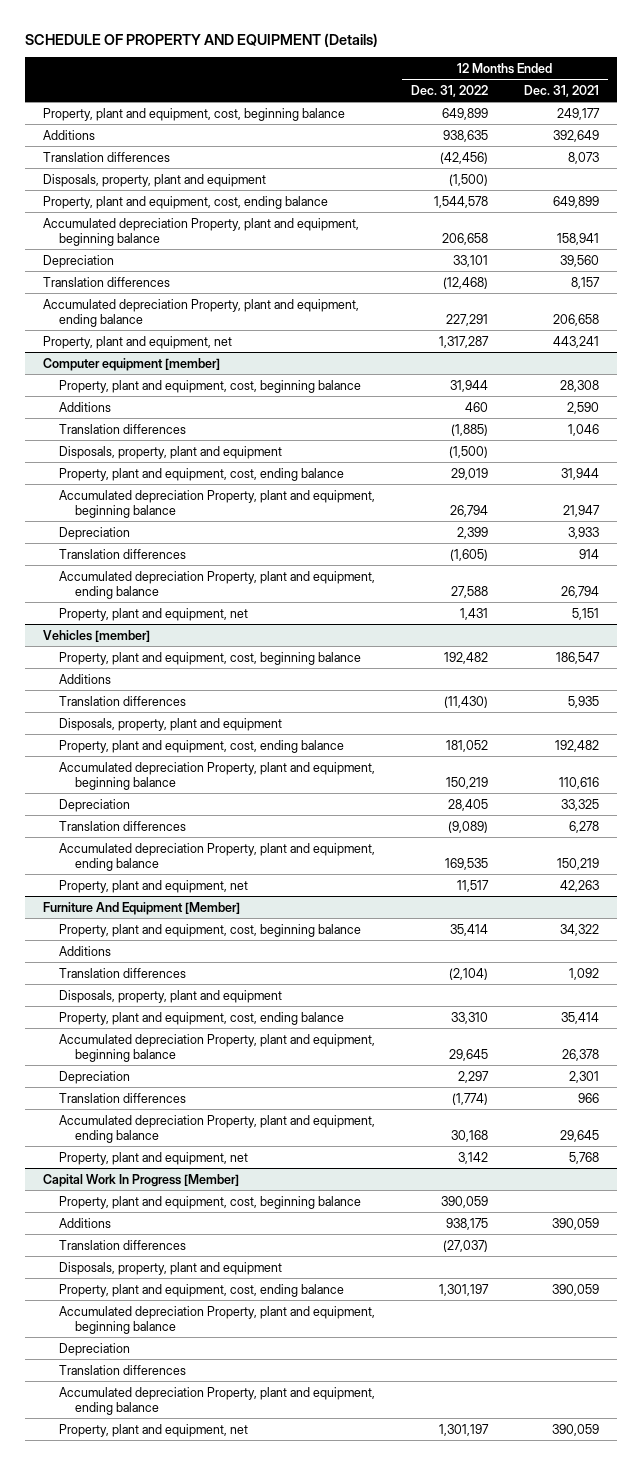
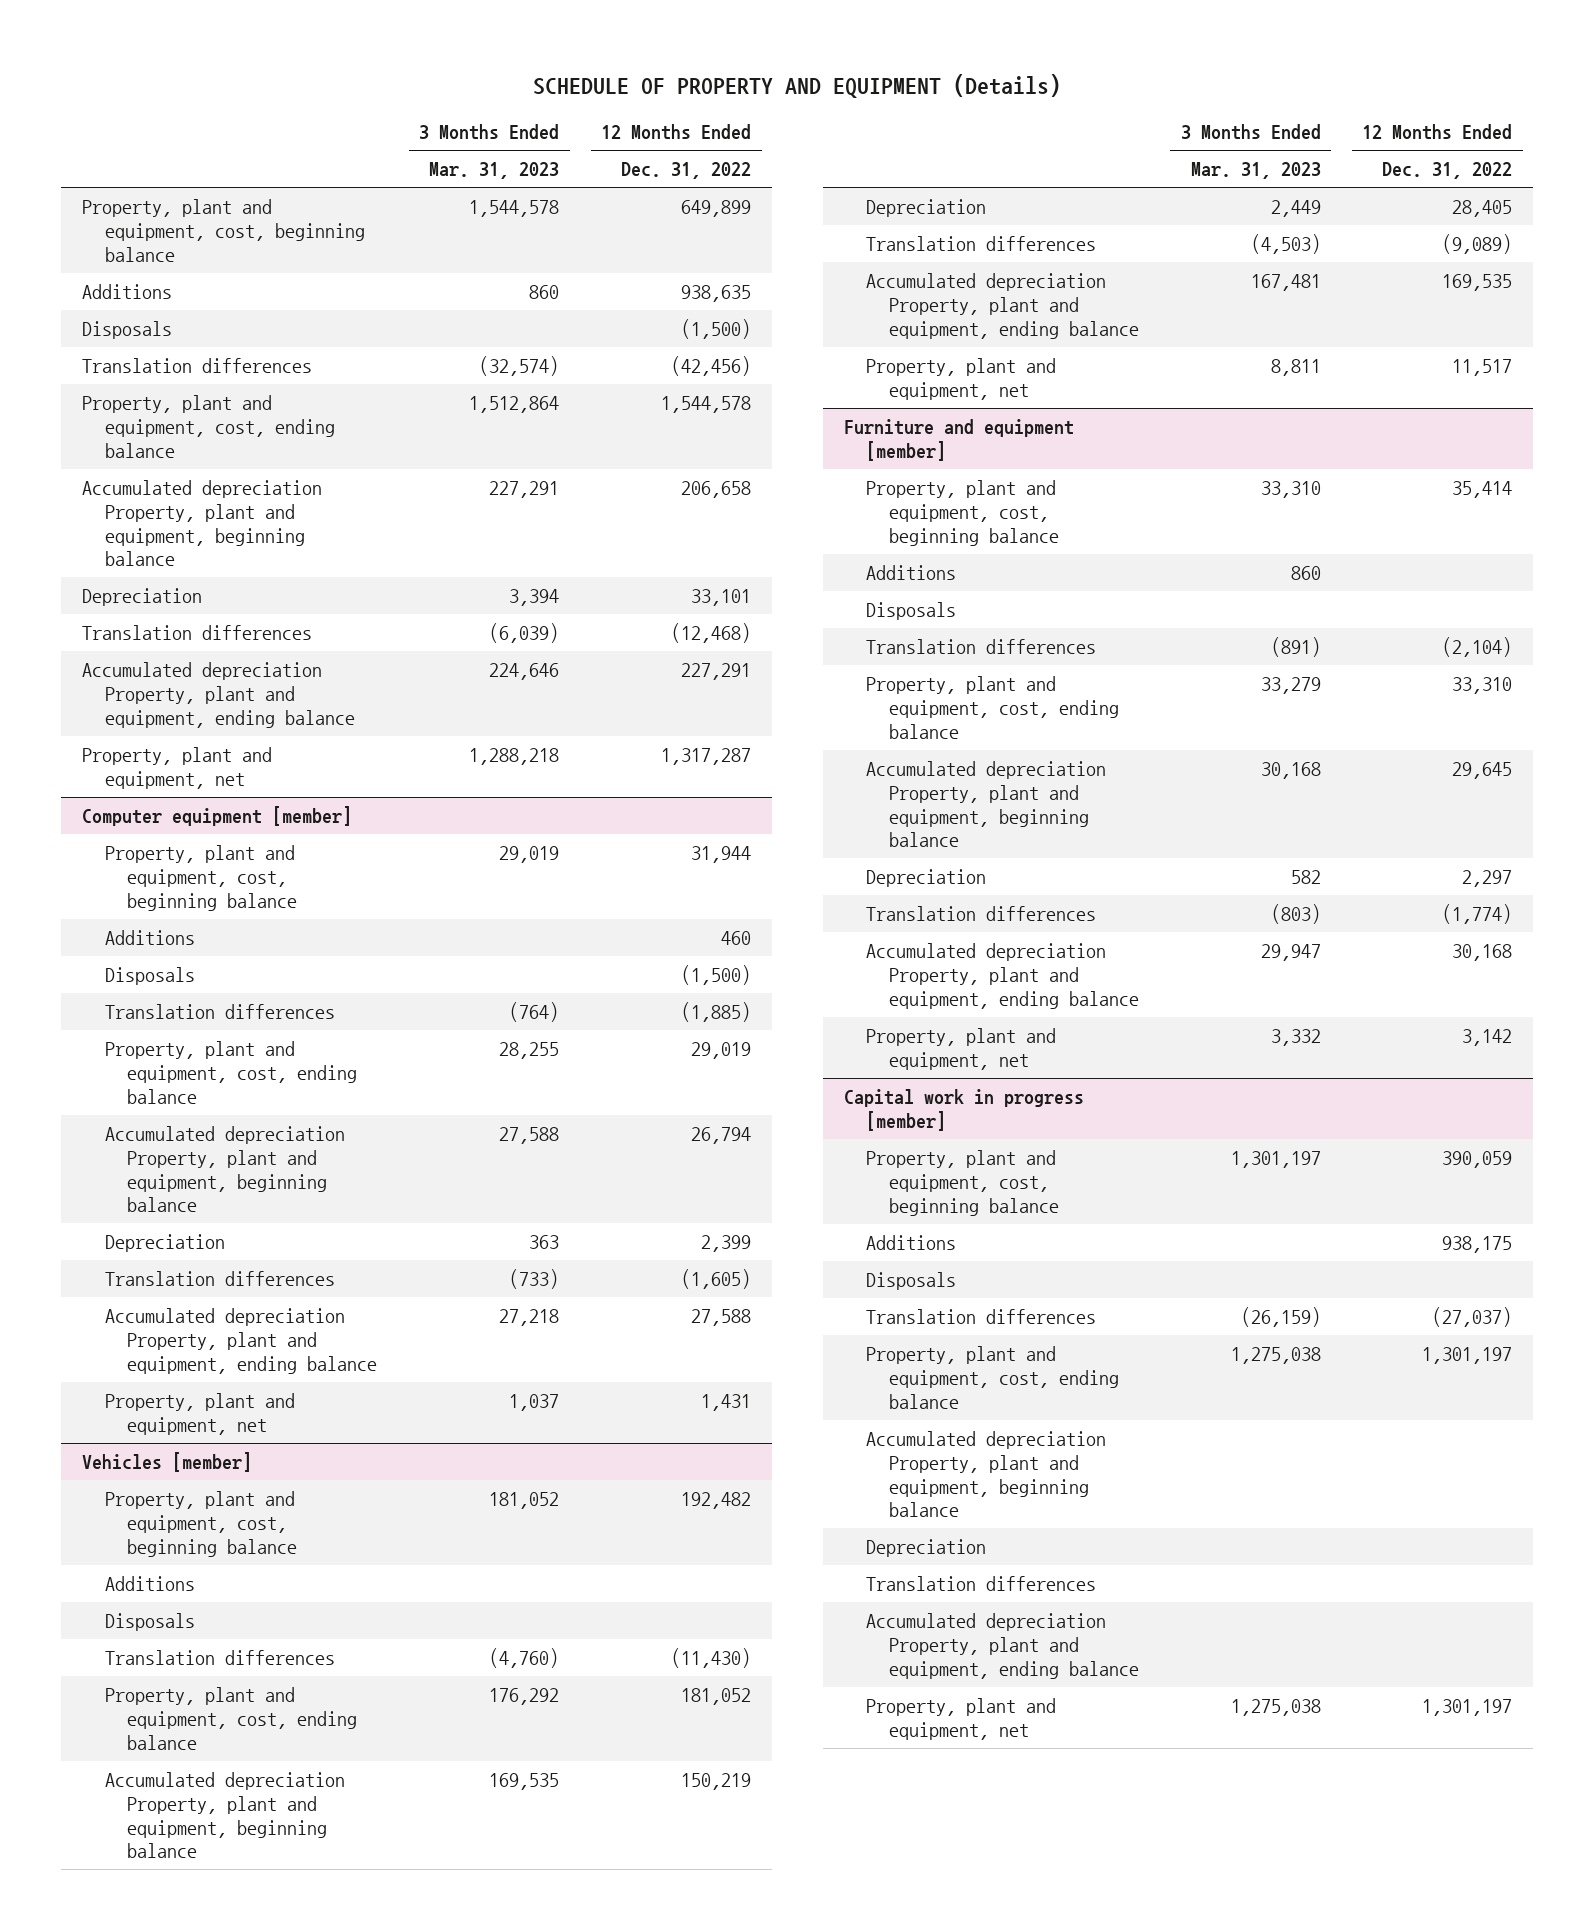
- | 12 Months Ended Dec. 31, 2022 | 12 Months Ended Dec. 31, 2021
+ | 3 Months Ended Mar. 31, 2023 | 12 Months Ended Dec. 31, 2022
+ Disposals | | (1,500)
- Disposals, property, plant and equipment | (1,500) |
@ Computer equipment [member]
+ Disposals | | (1,500)
- Disposals, property, plant and equipment | (1,500) |
@ Vehicles [member]
+ Disposals
- Disposals, property, plant and equipment
- Furniture And Equipment [Member]
+ Furniture and equipment [member]
+ Disposals
- Disposals, property, plant and equipment
- Capital Work In Progress [Member]
+ Capital work in progress [member]
+ Disposals
- Disposals, property, plant and equipment

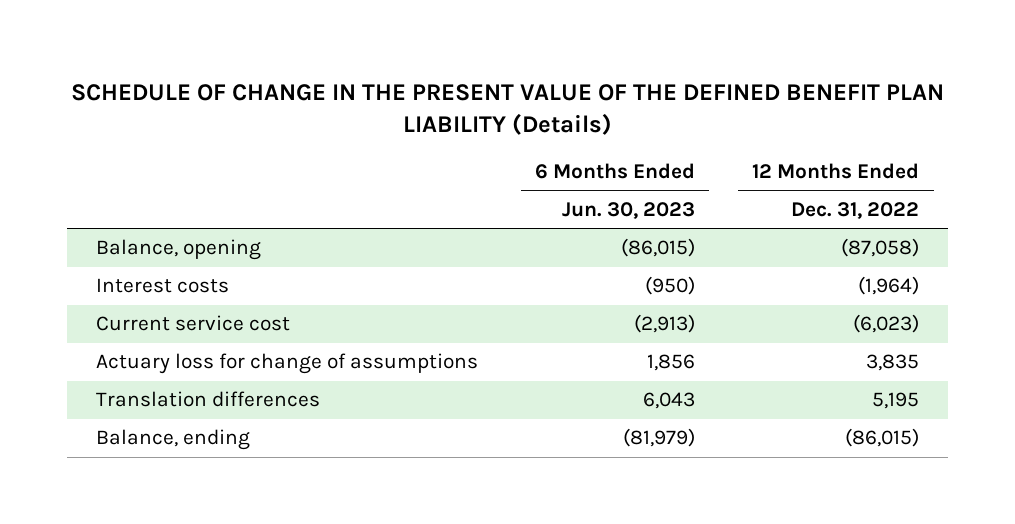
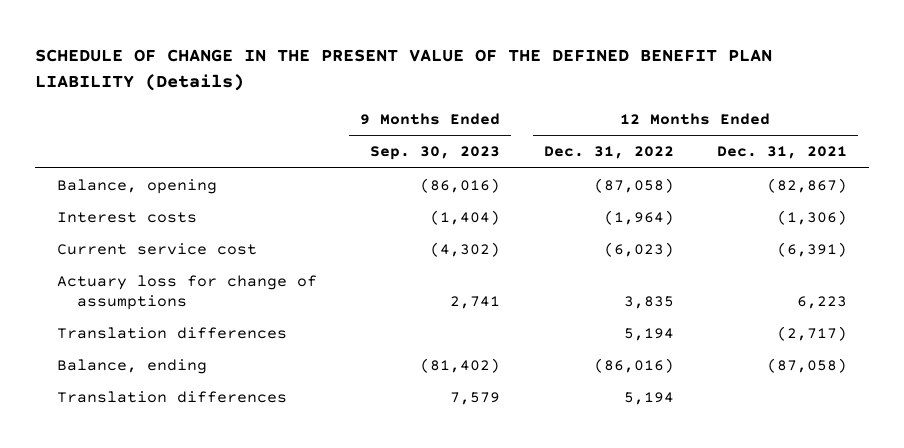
- | 6 Months Ended Jun. 30, 2023 | 12 Months Ended Dec. 31, 2022
+ | 9 Months Ended Sep. 30, 2023 | 12 Months Ended Dec. 31, 2022 | 12 Months Ended Dec. 31, 2021
- Translation differences | 6,043 | 5,195
- Balance, ending | (81,979) | (86,015)
+ Translation differences | | 5,194 | (2,717)
+ Balance, ending | (81,402) | (86,016) | (87,058)
+ Translation differences | 7,579 | 5,194 |

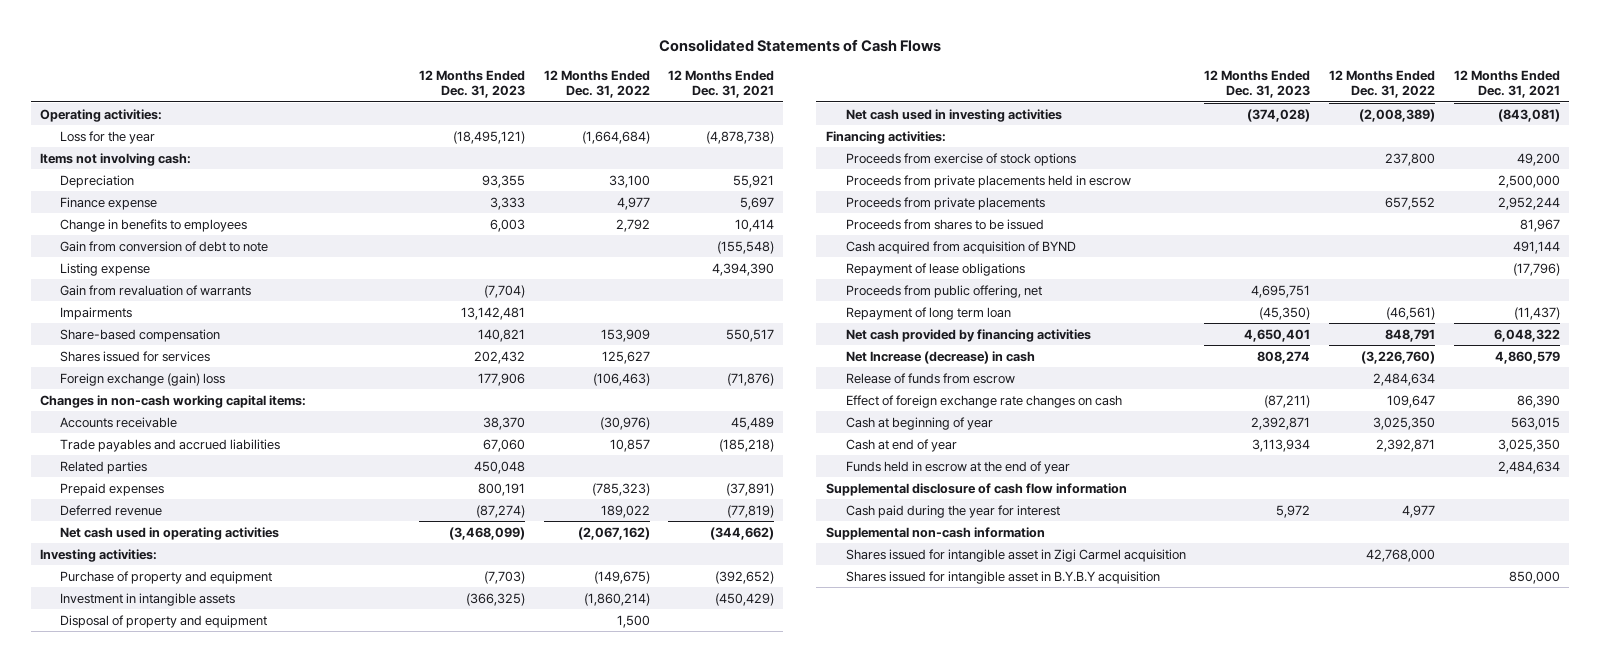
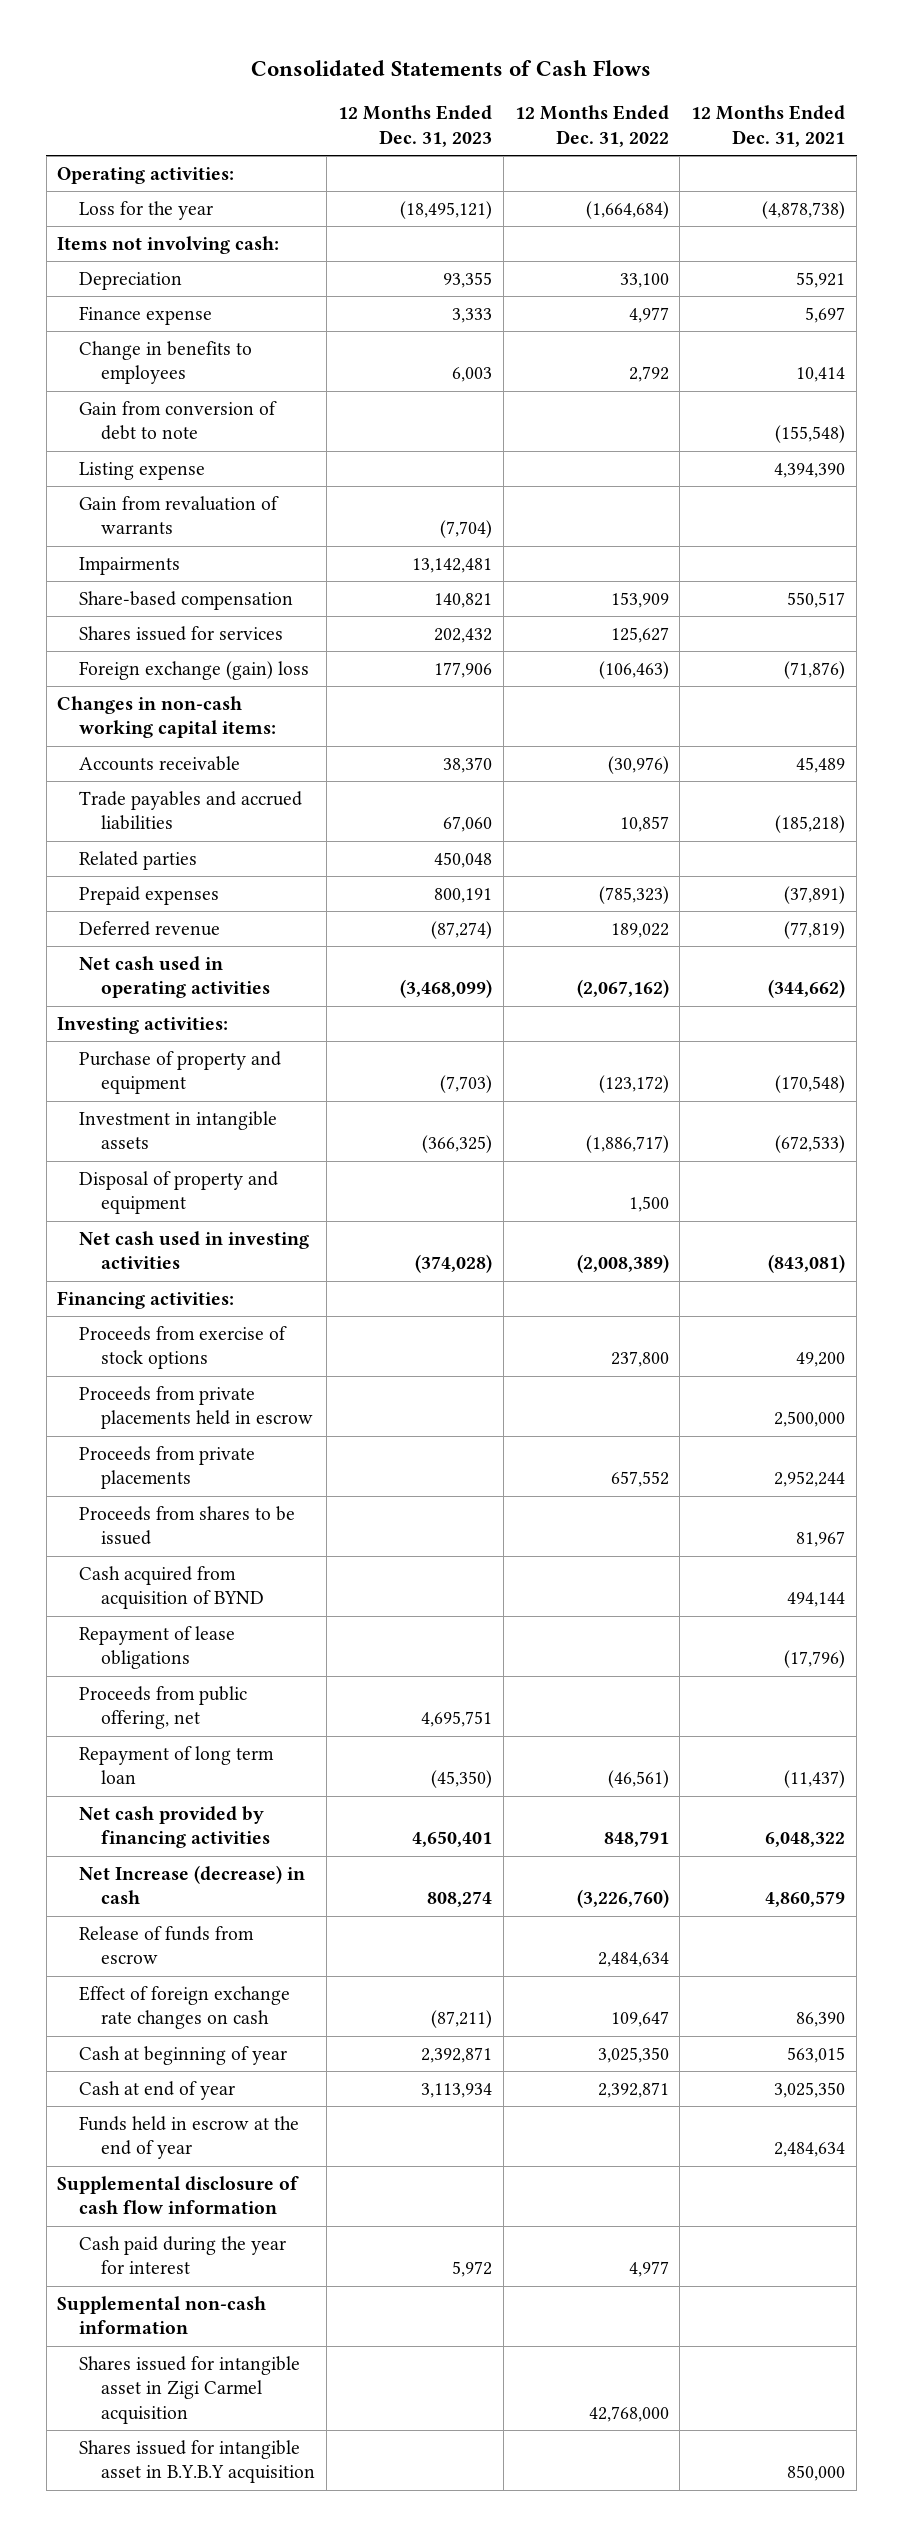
- Purchase of property and equipment | (7,703) | (149,675) | (392,652)
- Investment in intangible assets | (366,325) | (1,860,214) | (450,429)
+ Purchase of property and equipment | (7,703) | (123,172) | (170,548)
+ Investment in intangible assets | (366,325) | (1,886,717) | (672,533)
- Cash acquired from acquisition of BYND | | | 491,144
+ Cash acquired from acquisition of BYND | | | 494,144

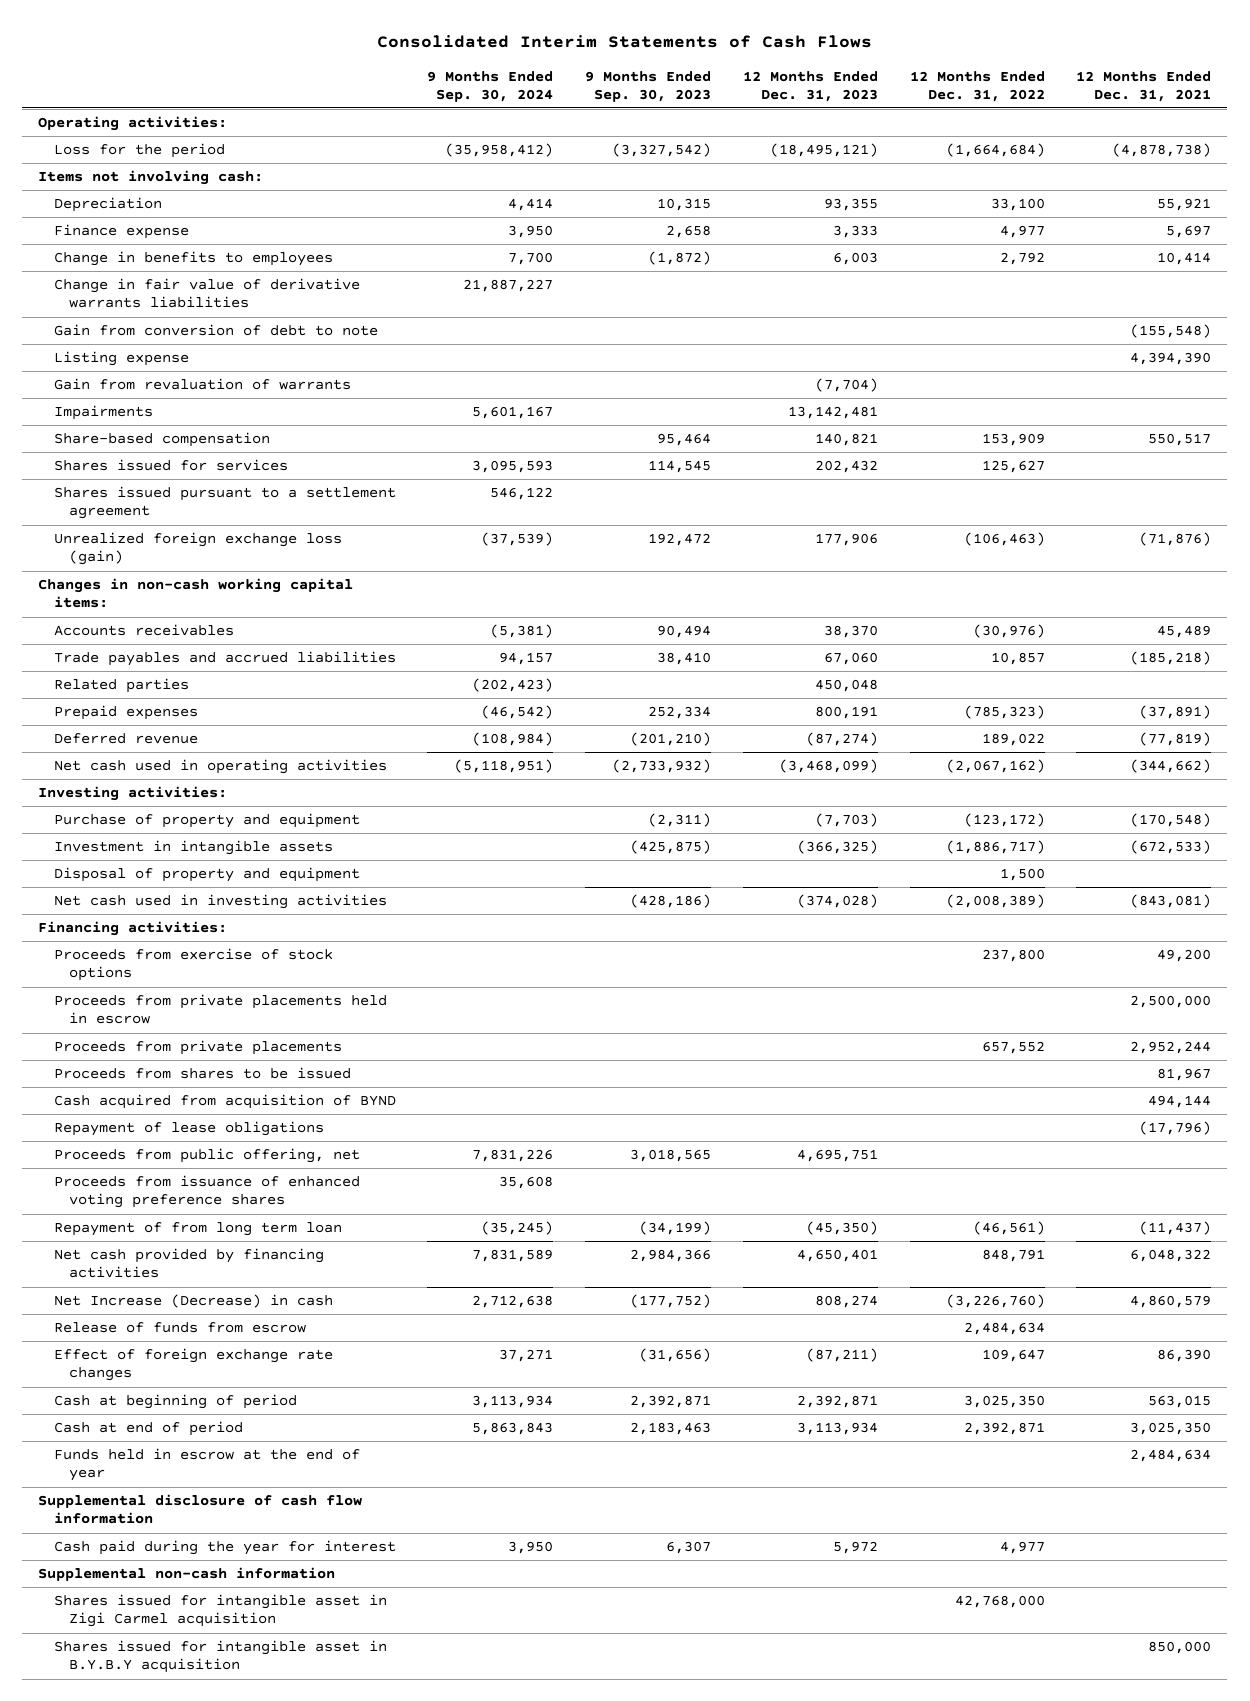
- Consolidated Statements of Cash Flows
+ Consolidated Interim Statements of Cash Flows
- | 12 Months Ended Dec. 31, 2023 | 12 Months Ended Dec. 31, 2022 | 12 Months Ended Dec. 31, 2021
+ | 9 Months Ended Sep. 30, 2024 | 9 Months Ended Sep. 30, 2023 | 12 Months Ended Dec. 31, 2023 | 12 Months Ended Dec. 31, 2022 | 12 Months Ended Dec. 31, 2021
- Loss for the year | (18,495,121) | (1,664,684) | (4,878,738)
+ Loss for the period | (35,958,412) | (3,327,542) | (18,495,121) | (1,664,684) | (4,878,738)
+ Change in fair value of derivative warrants liabilities | 21,887,227 | | | |
- Foreign exchange (gain) loss | 177,906 | (106,463) | (71,876)
+ Shares issued pursuant to a settlement agreement | 546,122 | | | |
+ Unrealized foreign exchange loss (gain) | (37,539) | 192,472 | 177,906 | (106,463) | (71,876)
- Accounts receivable | 38,370 | (30,976) | 45,489
+ Accounts receivables | (5,381) | 90,494 | 38,370 | (30,976) | 45,489
- Repayment of long term loan | (45,350) | (46,561) | (11,437)
+ Proceeds from issuance of enhanced voting preference shares | 35,608 | | | |
+ Repayment of from long term loan | (35,245) | (34,199) | (45,350) | (46,561) | (11,437)
- Net Increase (decrease) in cash | 808,274 | (3,226,760) | 4,860,579
+ Net Increase (Decrease) in cash | 2,712,638 | (177,752) | 808,274 | (3,226,760) | 4,860,579
- Effect of foreign exchange rate changes on cash | (87,211) | 109,647 | 86,390
- Cash at beginning of year | 2,392,871 | 3,025,350 | 563,015
- Cash at end of year | 3,113,934 | 2,392,871 | 3,025,350
+ Effect of foreign exchange rate changes | 37,271 | (31,656) | (87,211) | 109,647 | 86,390
+ Cash at beginning of period | 3,113,934 | 2,392,871 | 2,392,871 | 3,025,350 | 563,015
+ Cash at end of period | 5,863,843 | 2,183,463 | 3,113,934 | 2,392,871 | 3,025,350

